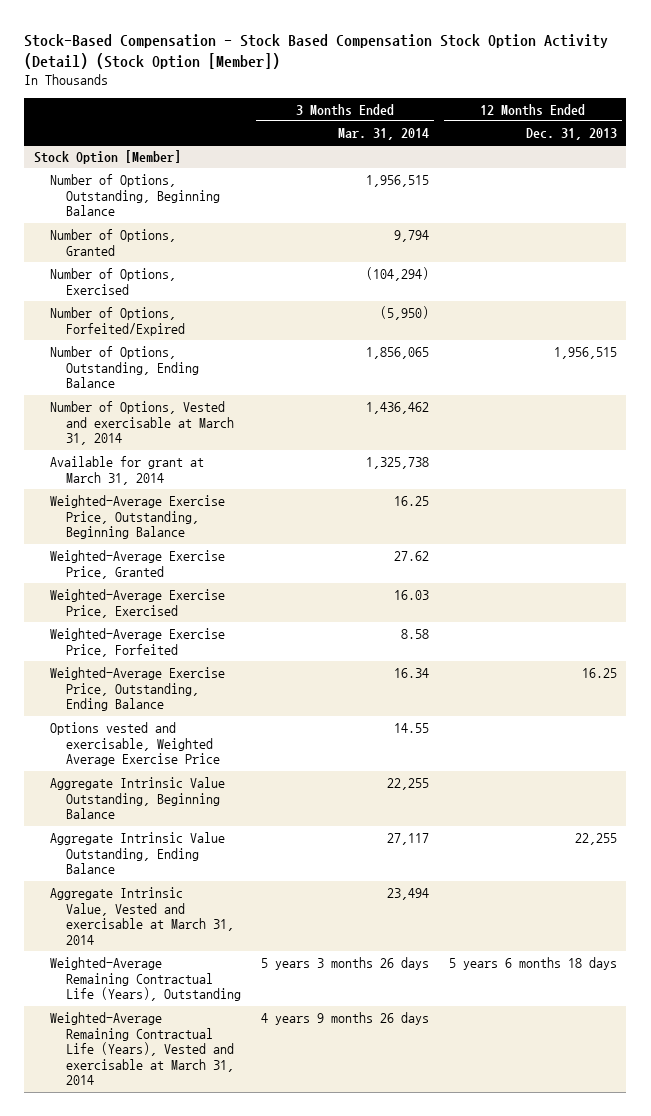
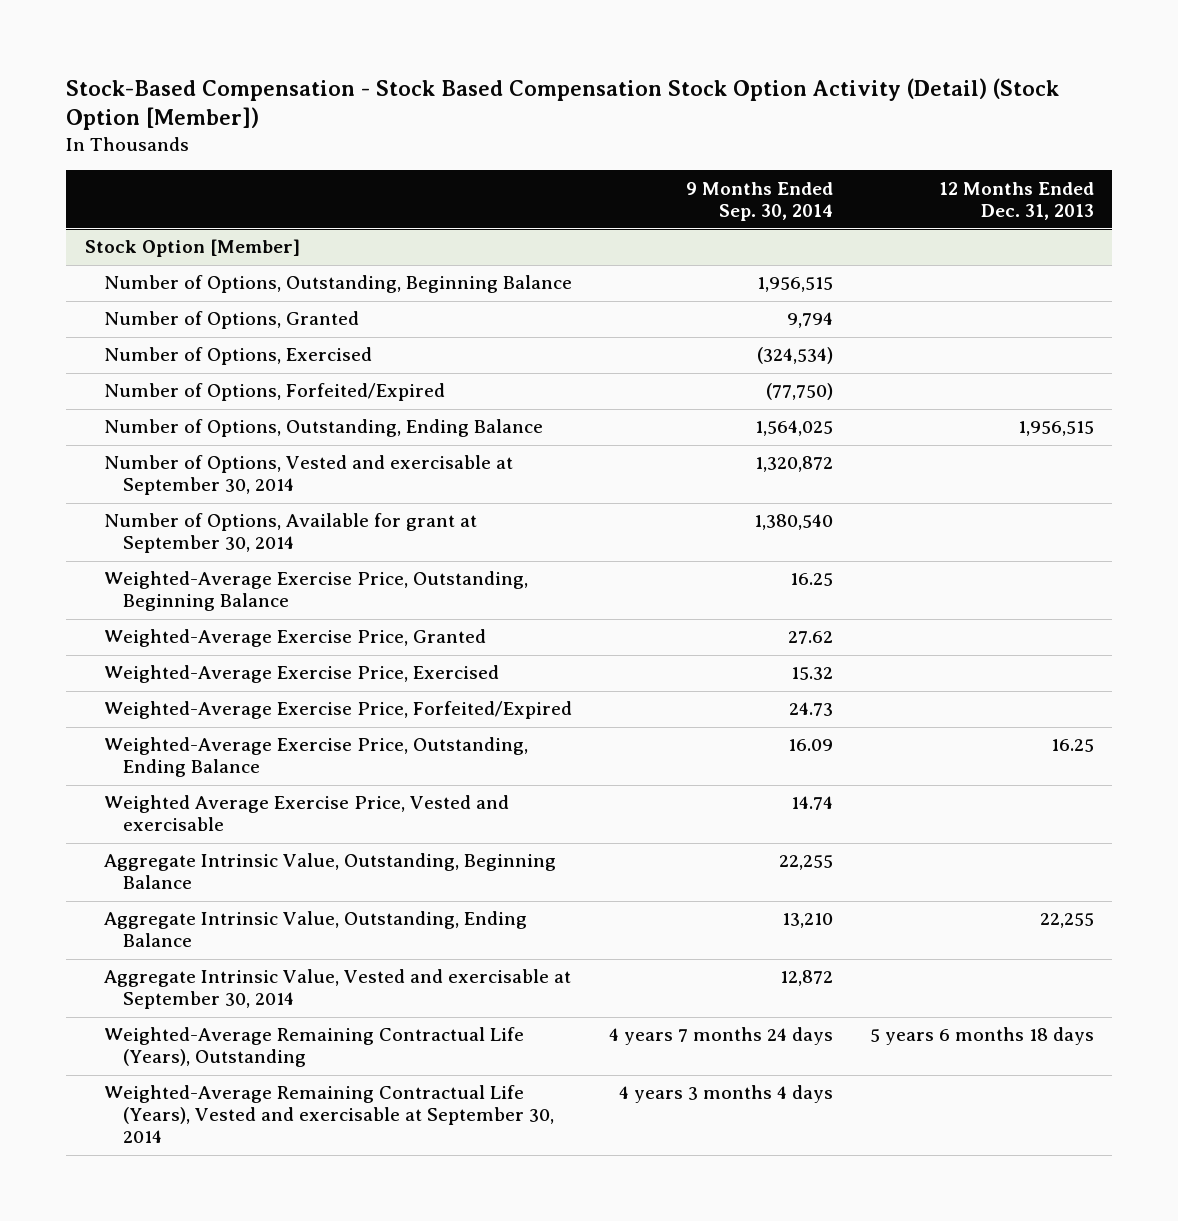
- | 3 Months Ended Mar. 31, 2014 | 12 Months Ended Dec. 31, 2013
+ | 9 Months Ended Sep. 30, 2014 | 12 Months Ended Dec. 31, 2013
@ Stock Option [Member]
- Number of Options, Vested and exercisable at March 31, 2014 | 1,436,462 |
- Available for grant at March 31, 2014 | 1,325,738 |
+ Number of Options, Vested and exercisable at September 30, 2014 | 1,320,872 |
+ Number of Options, Available for grant at September 30, 2014 | 1,380,540 |
- Weighted-Average Exercise Price, Forfeited | 8.58 |
+ Weighted-Average Exercise Price, Forfeited/Expired | 24.73 |
- Options vested and exercisable, Weighted Average Exercise Price | 14.55 |
- Aggregate Intrinsic Value Outstanding, Beginning Balance | 22,255 |
- Aggregate Intrinsic Value Outstanding, Ending Balance | 27,117 | 22,255
- Aggregate Intrinsic Value, Vested and exercisable at March 31, 2014 | 23,494 |
+ Weighted Average Exercise Price, Vested and exercisable | 14.74 |
+ Aggregate Intrinsic Value, Outstanding, Beginning Balance | 22,255 |
+ Aggregate Intrinsic Value, Outstanding, Ending Balance | 13,210 | 22,255
+ Aggregate Intrinsic Value, Vested and exercisable at September 30, 2014 | 12,872 |
- Weighted-Average Remaining Contractual Life (Years), Vested and exercisable at March 31, 2014 | 4 years 9 months 26 days |
+ Weighted-Average Remaining Contractual Life (Years), Vested and exercisable at September 30, 2014 | 4 years 3 months 4 days |

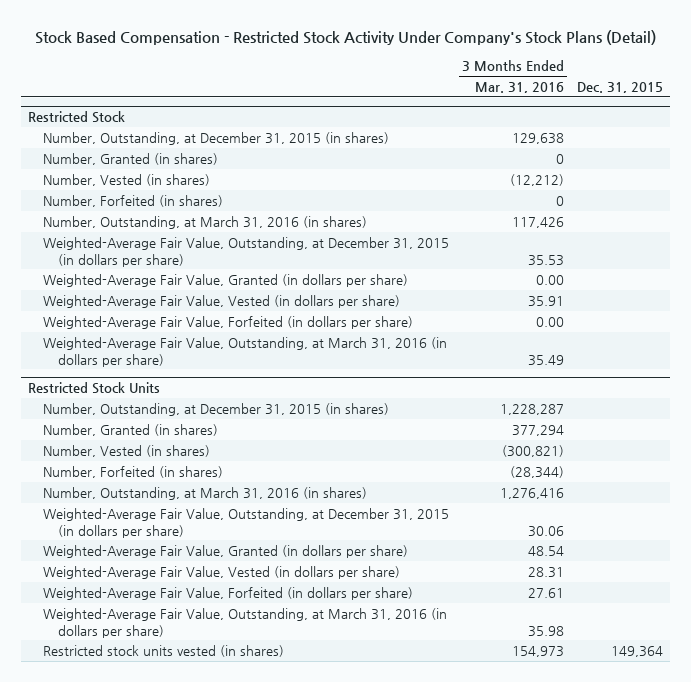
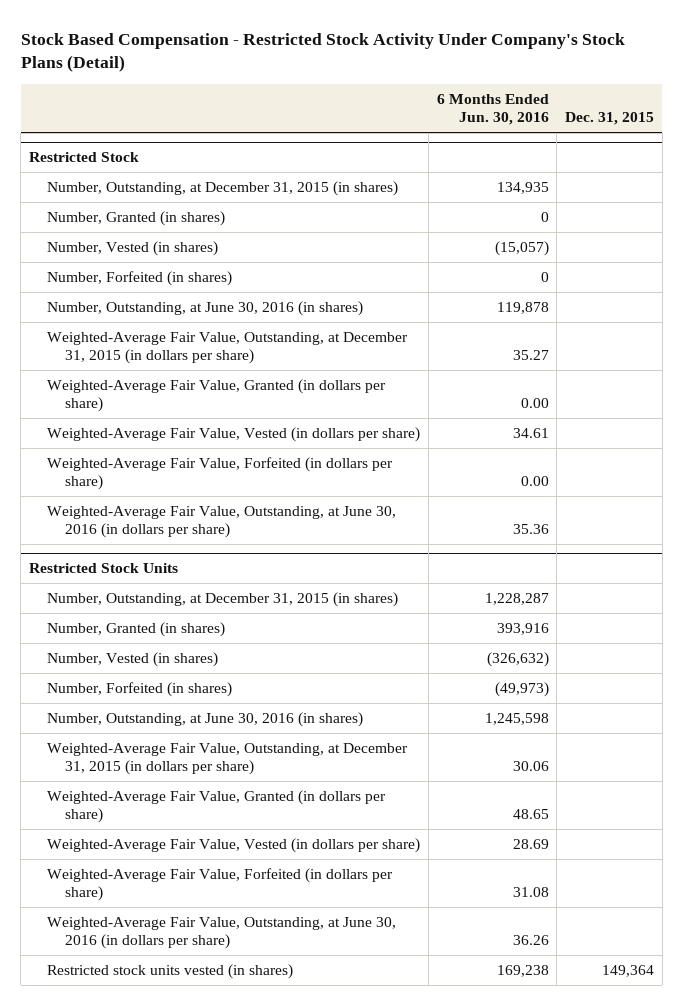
- | 3 Months Ended Mar. 31, 2016 | Dec. 31, 2015
+ | 6 Months Ended Jun. 30, 2016 | Dec. 31, 2015
@ Restricted Stock
- Number, Outstanding, at March 31, 2016 (in shares) | 117,426 |
+ Number, Outstanding, at June 30, 2016 (in shares) | 119,878 |
- Weighted-Average Fair Value, Outstanding, at March 31, 2016 (in dollars per share) | 35.49 |
+ Weighted-Average Fair Value, Outstanding, at June 30, 2016 (in dollars per share) | 35.36 |
@ Restricted Stock Units
- Number, Outstanding, at March 31, 2016 (in shares) | 1,276,416 |
+ Number, Outstanding, at June 30, 2016 (in shares) | 1,245,598 |
- Weighted-Average Fair Value, Outstanding, at March 31, 2016 (in dollars per share) | 35.98 |
+ Weighted-Average Fair Value, Outstanding, at June 30, 2016 (in dollars per share) | 36.26 |

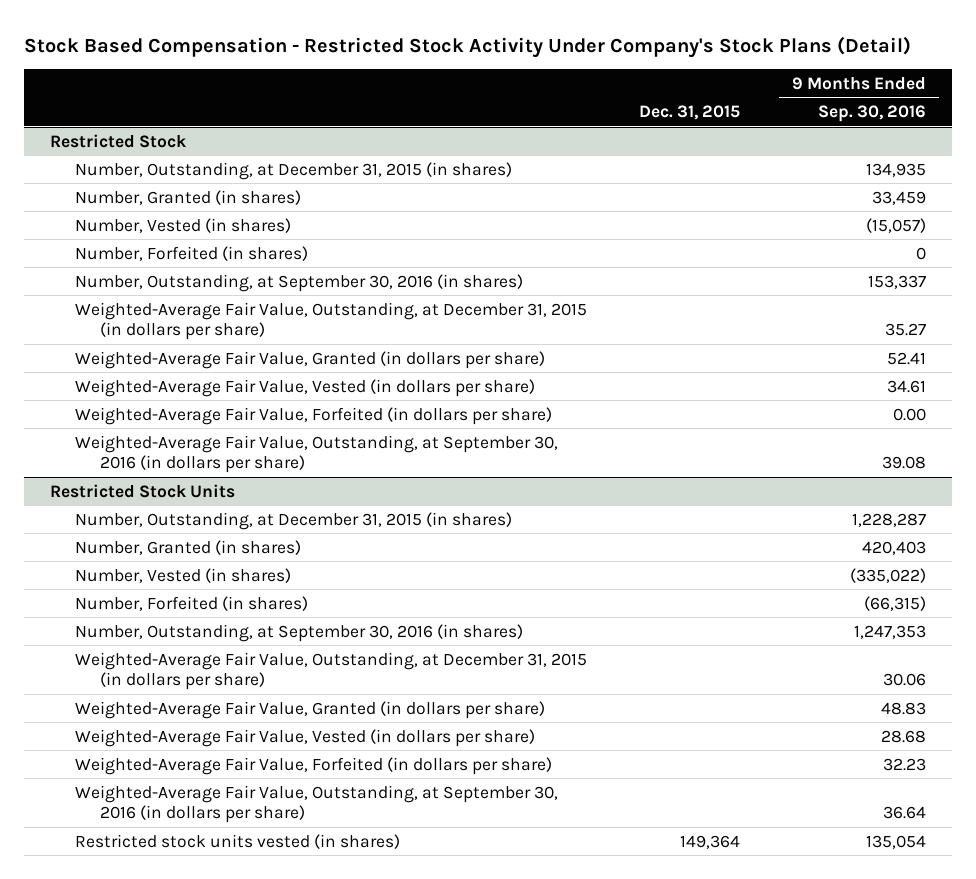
- | 6 Months Ended Jun. 30, 2016 | Dec. 31, 2015
+ | Dec. 31, 2015 | 9 Months Ended Sep. 30, 2016
@ Restricted Stock
- Number, Outstanding, at June 30, 2016 (in shares) | 119,878 |
+ Number, Outstanding, at September 30, 2016 (in shares) | | 153,337
- Weighted-Average Fair Value, Outstanding, at June 30, 2016 (in dollars per share) | 35.36 |
+ Weighted-Average Fair Value, Outstanding, at September 30, 2016 (in dollars per share) | | 39.08
@ Restricted Stock Units
- Number, Outstanding, at June 30, 2016 (in shares) | 1,245,598 |
+ Number, Outstanding, at September 30, 2016 (in shares) | | 1,247,353
- Weighted-Average Fair Value, Outstanding, at June 30, 2016 (in dollars per share) | 36.26 |
+ Weighted-Average Fair Value, Outstanding, at September 30, 2016 (in dollars per share) | | 36.64

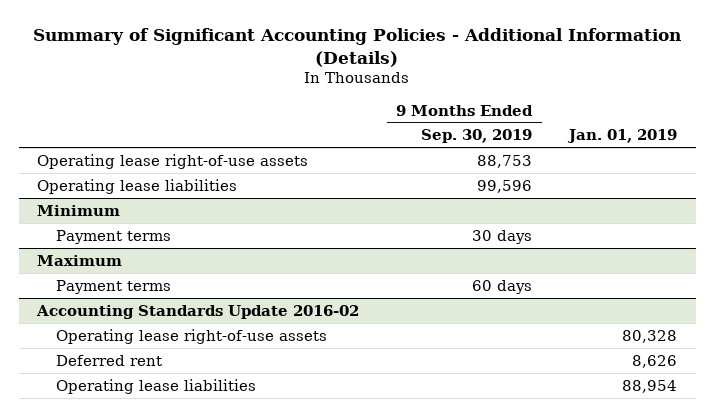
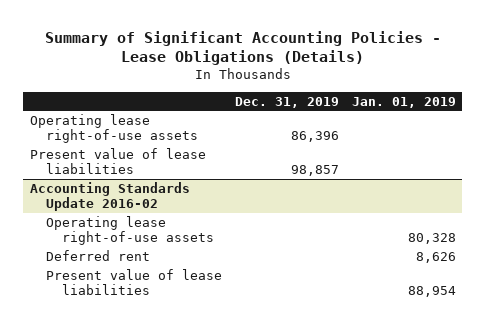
- Summary of Significant Accounting Policies - Additional Information (Details)
+ Summary of Significant Accounting Policies - Lease Obligations (Details)
- | 9 Months Ended Sep. 30, 2019 | Jan. 01, 2019
+ | Dec. 31, 2019 | Jan. 01, 2019
- Operating lease liabilities | 99,596 |
- Minimum
- Payment terms | 30 days |
- Maximum
- Payment terms | 60 days |
+ Present value of lease liabilities | 98,857 |
@ Accounting Standards Update 2016-02
- Operating lease liabilities | | 88,954
+ Present value of lease liabilities | | 88,954

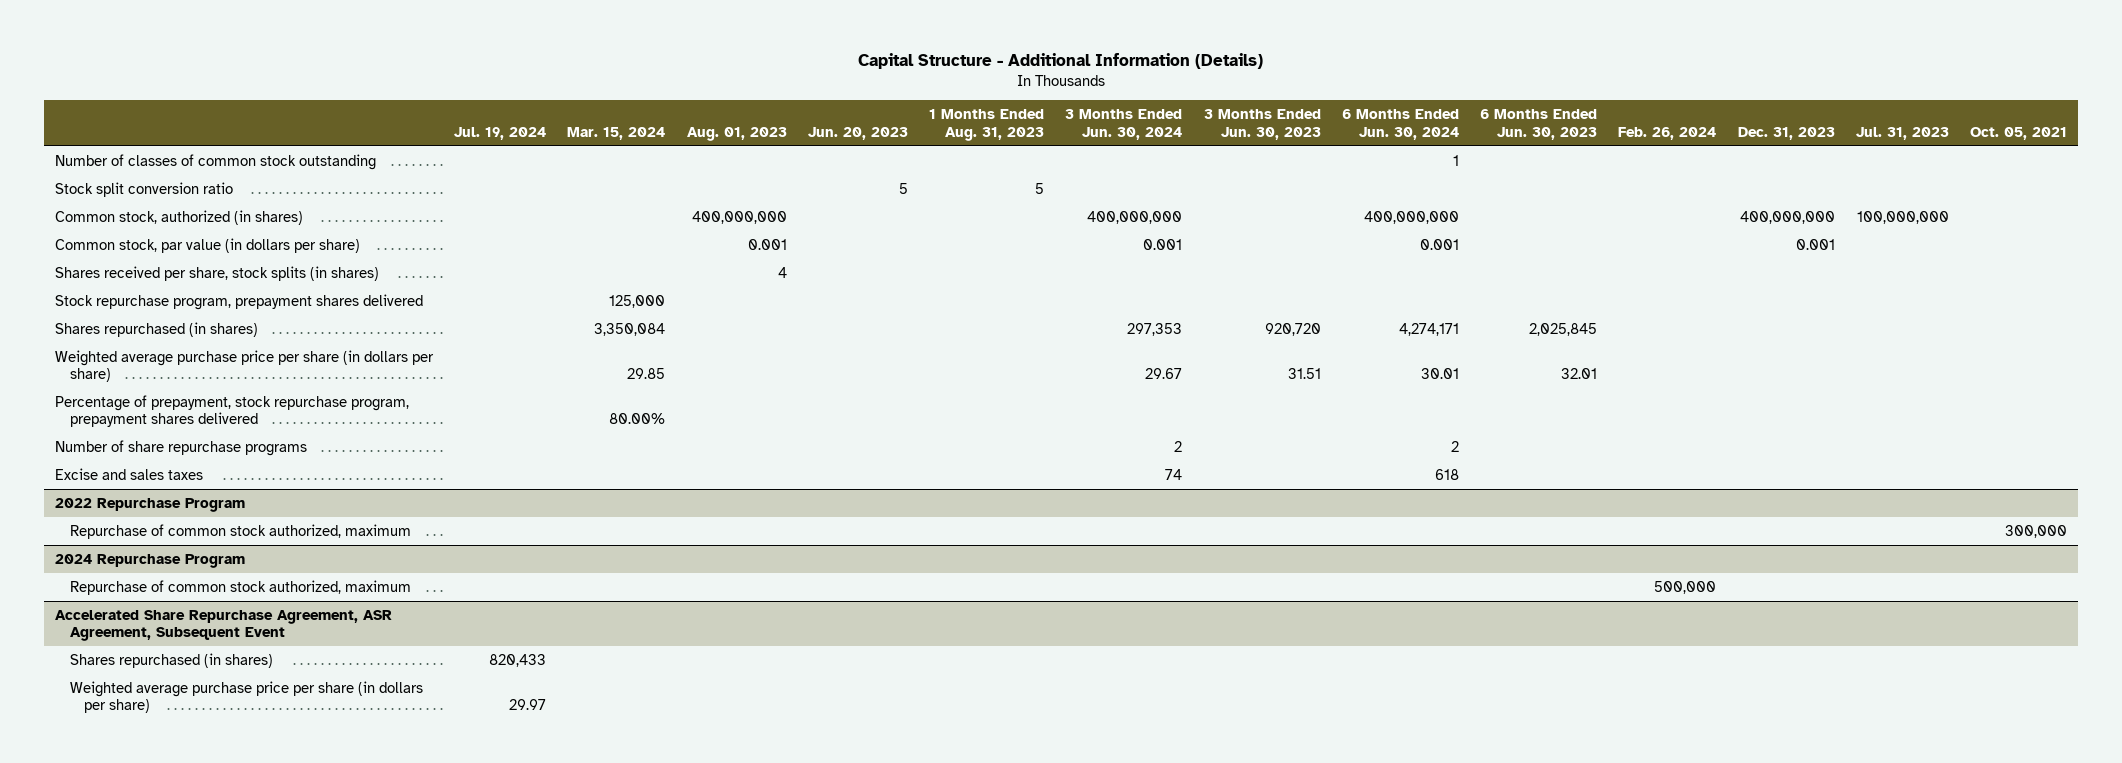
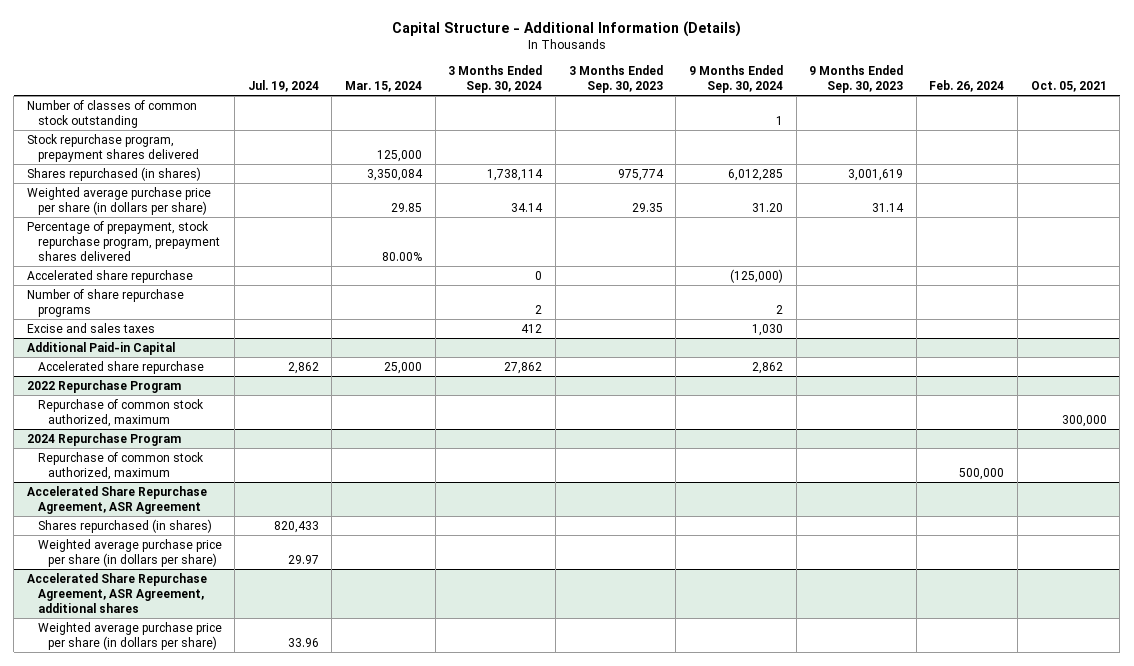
- | Jul. 19, 2024 | Mar. 15, 2024 | Aug. 01, 2023 | Jun. 20, 2023 | 1 Months Ended Aug. 31, 2023 | 3 Months Ended Jun. 30, 2024 | 3 Months Ended Jun. 30, 2023 | 6 Months Ended Jun. 30, 2024 | 6 Months Ended Jun. 30, 2023 | Feb. 26, 2024 | Dec. 31, 2023 | Jul. 31, 2023 | Oct. 05, 2021
+ | Jul. 19, 2024 | Mar. 15, 2024 | 3 Months Ended Sep. 30, 2024 | 3 Months Ended Sep. 30, 2023 | 9 Months Ended Sep. 30, 2024 | 9 Months Ended Sep. 30, 2023 | Feb. 26, 2024 | Oct. 05, 2021
- Stock split conversion ratio | | | | 5 | 5 | | | | | | | |
- Common stock, authorized (in shares) | | | 400,000,000 | | | 400,000,000 | | 400,000,000 | | | 400,000,000 | 100,000,000 |
- Common stock, par value (in dollars per share) | | | 0.001 | | | 0.001 | | 0.001 | | | 0.001 | |
- Shares received per share, stock splits (in shares) | | | 4 | | | | | | | | | |
+ Accelerated share repurchase | | | 0 | | (125,000) | | |
+ Additional Paid-in Capital
+ Accelerated share repurchase | 2,862 | 25,000 | 27,862 | | 2,862 | | |
- Accelerated Share Repurchase Agreement, ASR Agreement, Subsequent Event
+ Accelerated Share Repurchase Agreement, ASR Agreement
+ Accelerated Share Repurchase Agreement, ASR Agreement, additional shares
+ Weighted average purchase price per share (in dollars per share) | 33.96 | | | | | | |

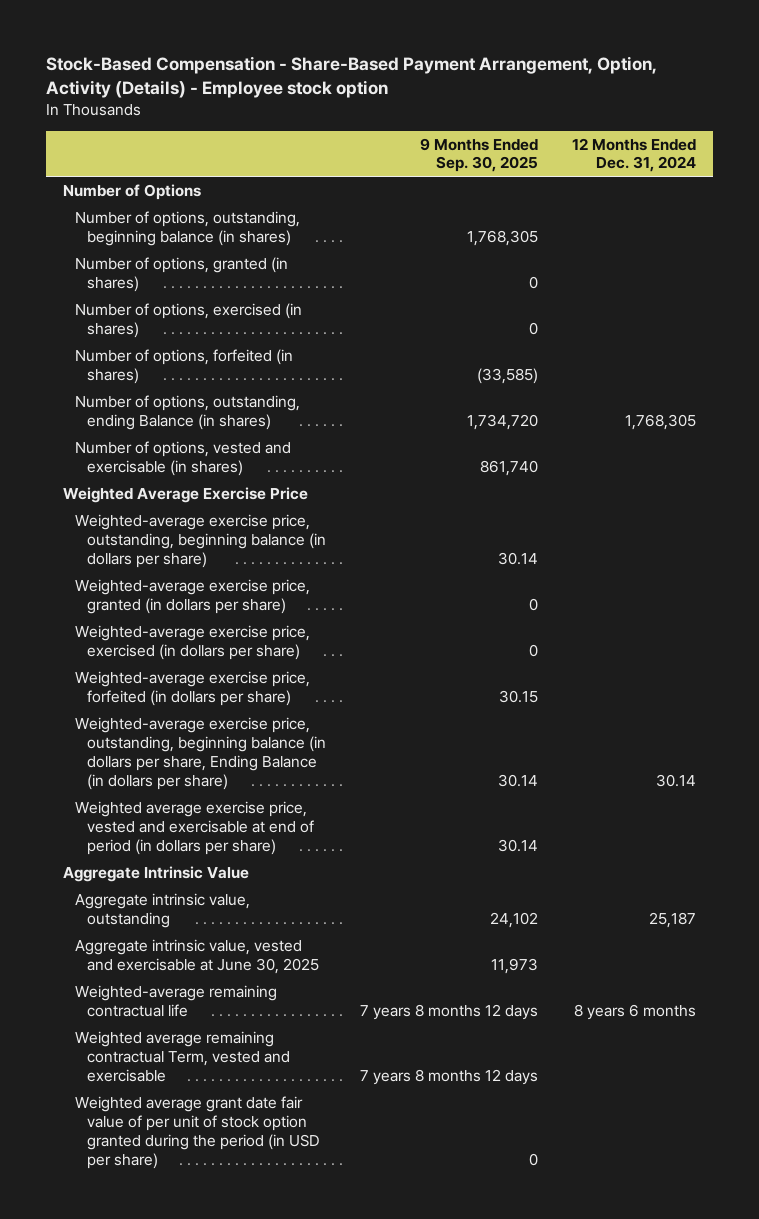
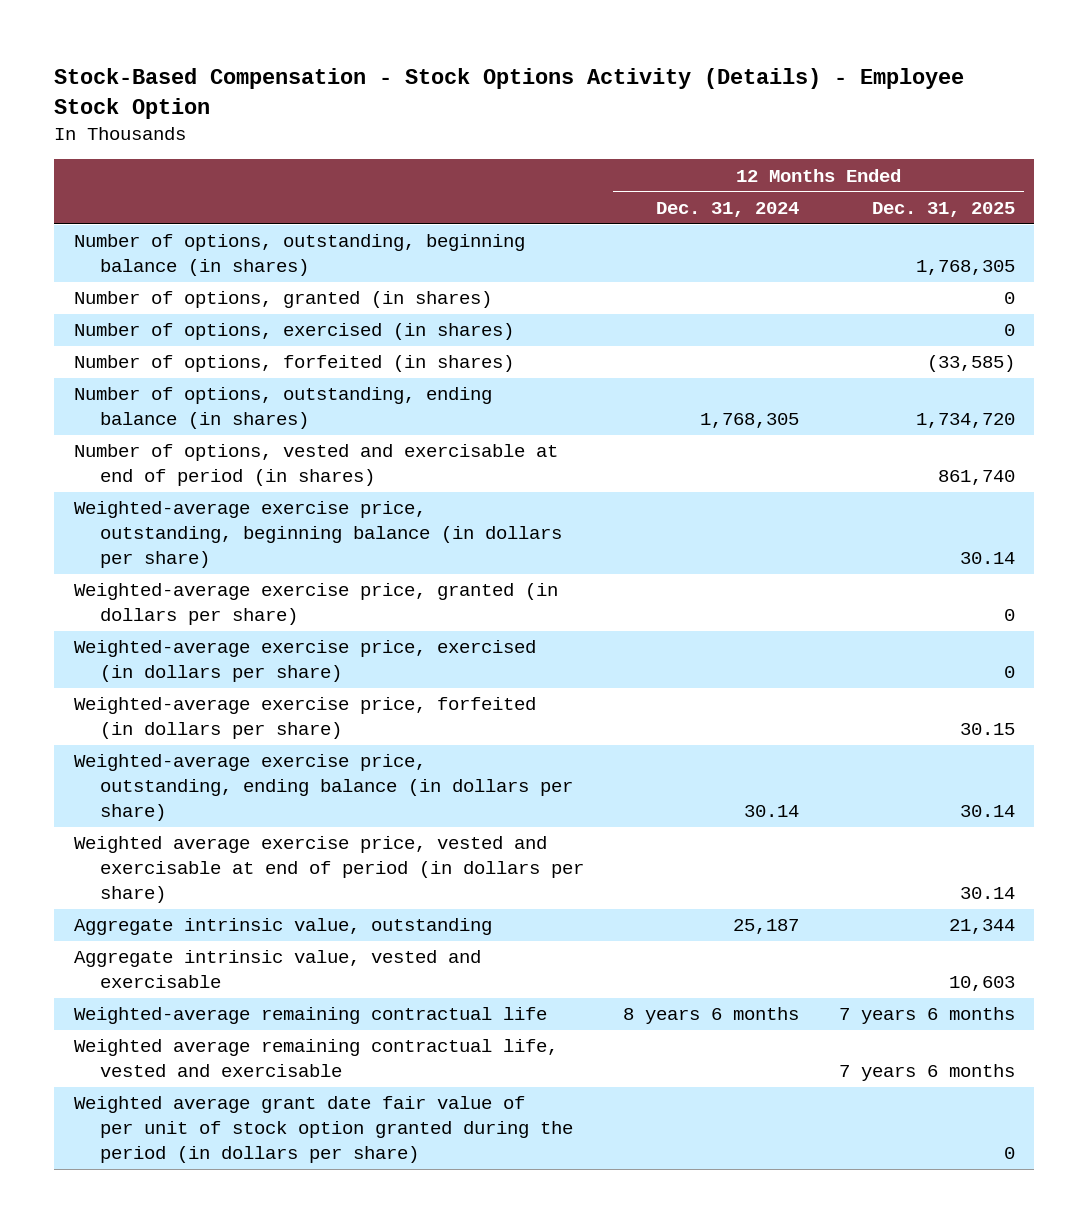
- Stock-Based Compensation - Share-Based Payment Arrangement, Option, Activity (Details) - Employee stock option
+ Stock-Based Compensation - Stock Options Activity (Details) - Employee Stock Option
- | 9 Months Ended Sep. 30, 2025 | 12 Months Ended Dec. 31, 2024
+ | 12 Months Ended Dec. 31, 2024 | 12 Months Ended Dec. 31, 2025
- Number of Options
- Number of options, outstanding, ending Balance (in shares) | 1,734,720 | 1,768,305
- Number of options, vested and exercisable (in shares) | 861,740 |
- Weighted Average Exercise Price
+ Number of options, outstanding, ending balance (in shares) | 1,768,305 | 1,734,720
+ Number of options, vested and exercisable at end of period (in shares) | | 861,740
- Weighted-average exercise price, outstanding, beginning balance (in dollars per share, Ending Balance (in dollars per share) | 30.14 | 30.14
+ Weighted-average exercise price, outstanding, ending balance (in dollars per share) | 30.14 | 30.14
- Aggregate Intrinsic Value
- Aggregate intrinsic value, vested and exercisable at June 30, 2025 | 11,973 |
+ Aggregate intrinsic value, vested and exercisable | | 10,603
- Weighted average remaining contractual Term, vested and exercisable | 7 years 8 months 12 days |
- Weighted average grant date fair value of per unit of stock option granted during the period (in USD per share) | 0 |
+ Weighted average remaining contractual life, vested and exercisable | | 7 years 6 months
+ Weighted average grant date fair value of per unit of stock option granted during the period (in dollars per share) | | 0

